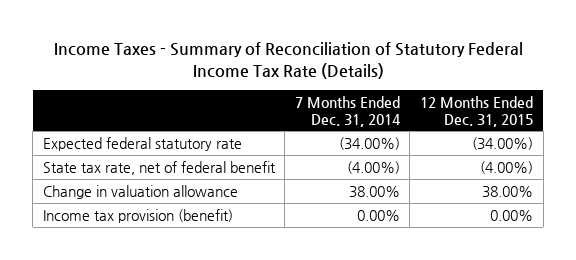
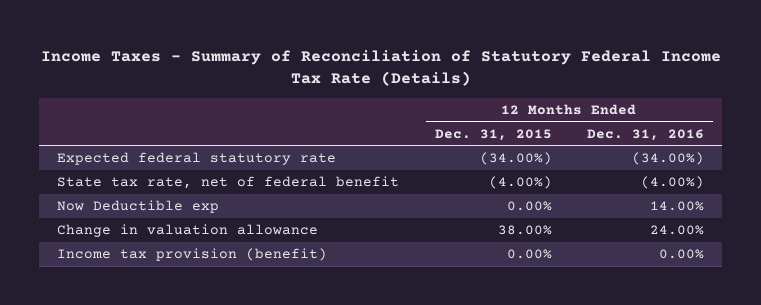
- | 7 Months Ended Dec. 31, 2014 | 12 Months Ended Dec. 31, 2015
+ | 12 Months Ended Dec. 31, 2015 | 12 Months Ended Dec. 31, 2016
+ Now Deductible exp | 0.00% | 14.00%

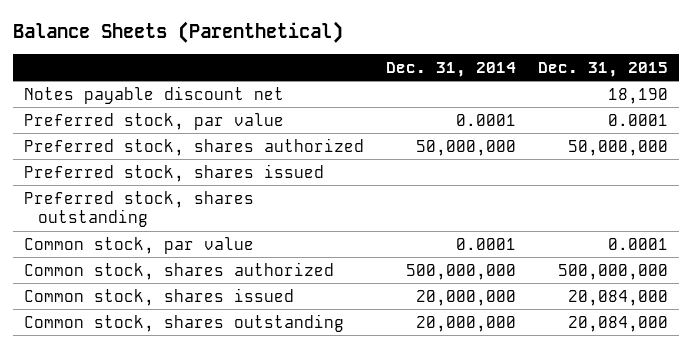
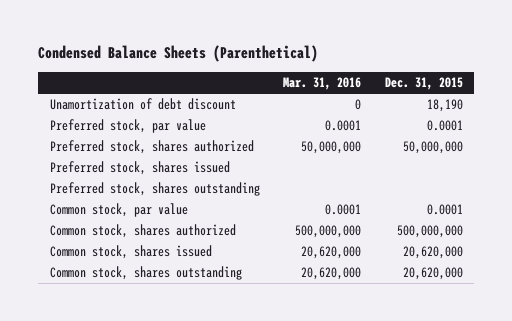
- Balance Sheets (Parenthetical)
+ Condensed Balance Sheets (Parenthetical)
- | Dec. 31, 2014 | Dec. 31, 2015
+ | Mar. 31, 2016 | Dec. 31, 2015
- Notes payable discount net | | 18,190
+ Unamortization of debt discount | 0 | 18,190
- Common stock, shares issued | 20,000,000 | 20,084,000
- Common stock, shares outstanding | 20,000,000 | 20,084,000
+ Common stock, shares issued | 20,620,000 | 20,620,000
+ Common stock, shares outstanding | 20,620,000 | 20,620,000

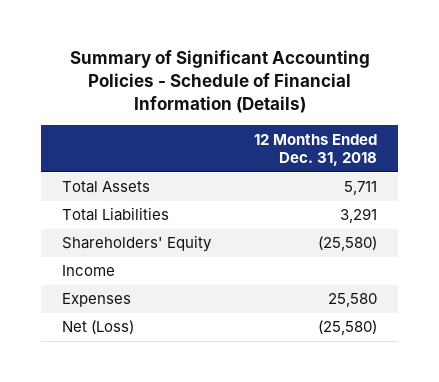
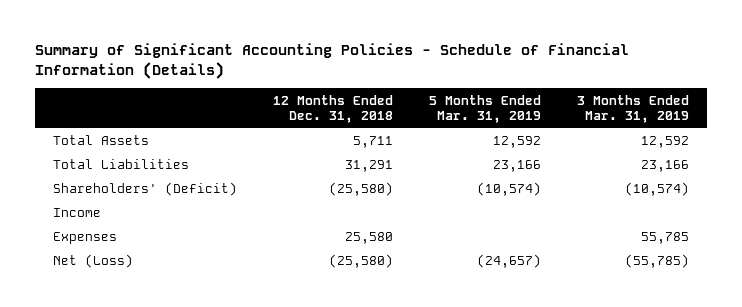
- | 12 Months Ended Dec. 31, 2018
+ | 12 Months Ended Dec. 31, 2018 | 5 Months Ended Mar. 31, 2019 | 3 Months Ended Mar. 31, 2019
- Total Liabilities | 3,291
- Shareholders' Equity | (25,580)
+ Total Liabilities | 31,291 | 23,166 | 23,166
+ Shareholders' (Deficit) | (25,580) | (10,574) | (10,574)

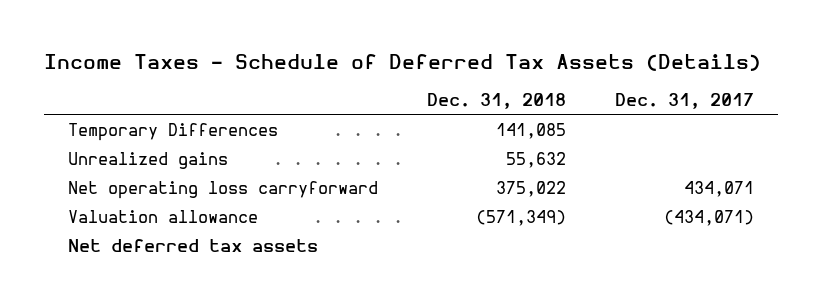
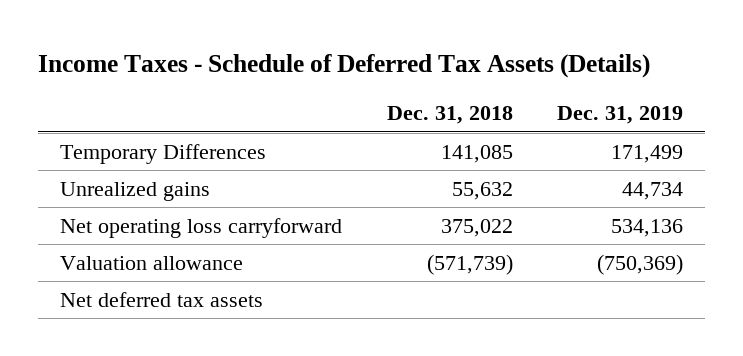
- | Dec. 31, 2018 | Dec. 31, 2017
+ | Dec. 31, 2018 | Dec. 31, 2019
- Valuation allowance | (571,349) | (434,071)
+ Valuation allowance | (571,739) | (750,369)

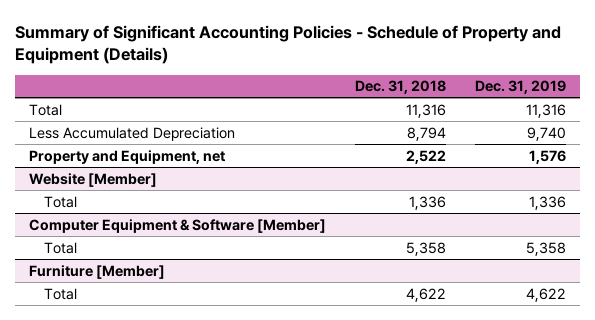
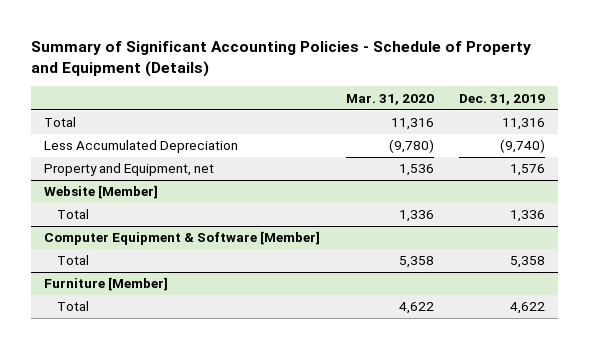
- | Dec. 31, 2018 | Dec. 31, 2019
+ | Mar. 31, 2020 | Dec. 31, 2019
- Less Accumulated Depreciation | 8,794 | 9,740
+ Less Accumulated Depreciation | (9,780) | (9,740)

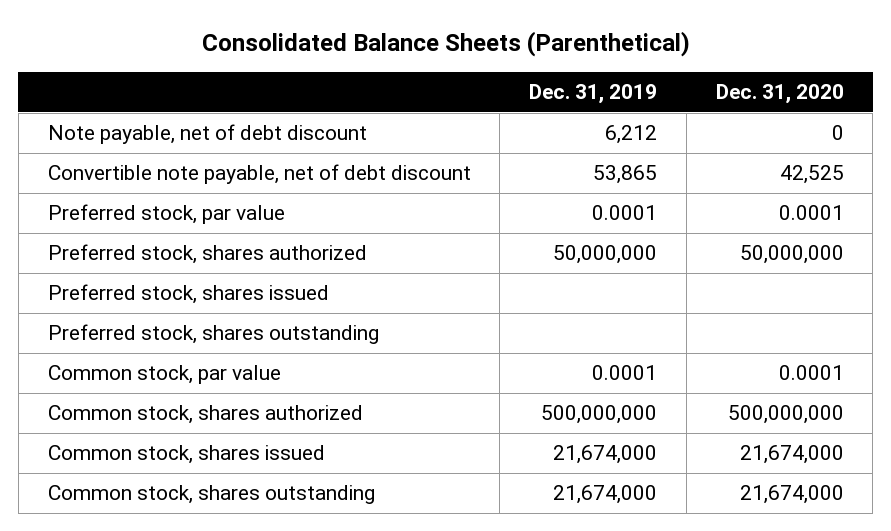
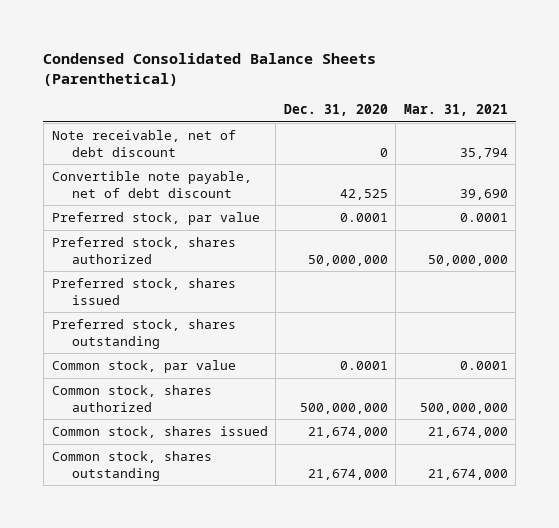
- Consolidated Balance Sheets (Parenthetical)
+ Condensed Consolidated Balance Sheets (Parenthetical)
- | Dec. 31, 2019 | Dec. 31, 2020
+ | Dec. 31, 2020 | Mar. 31, 2021
- Note payable, net of debt discount | 6,212 | 0
+ Note receivable, net of debt discount | 0 | 35,794

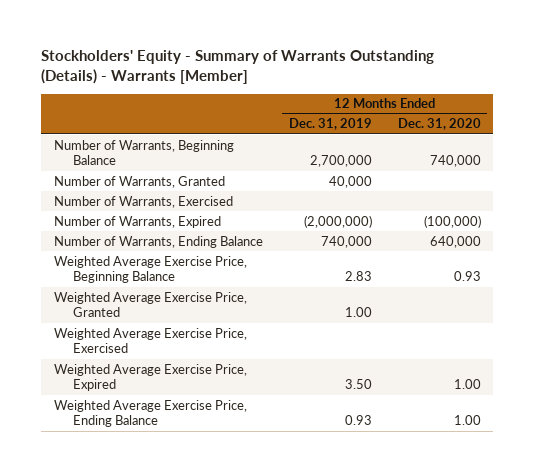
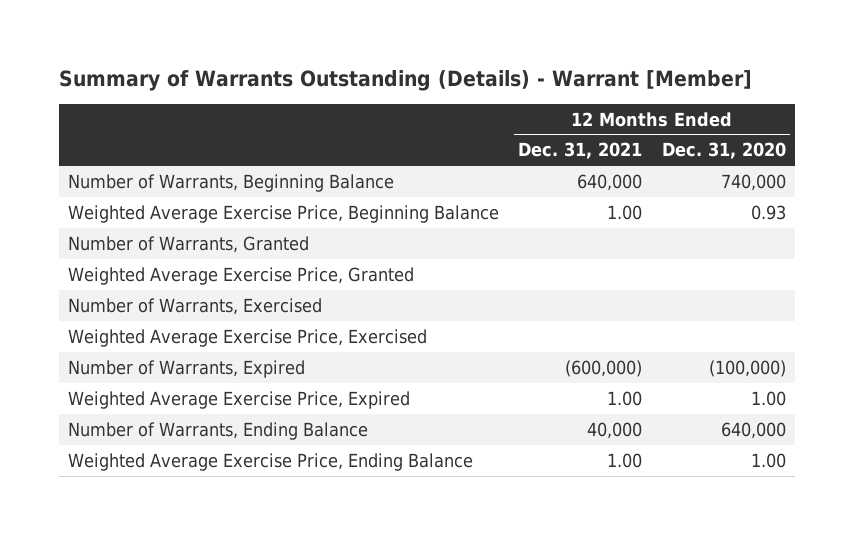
- Stockholders' Equity - Summary of Warrants Outstanding (Details) - Warrants [Member]
+ Summary of Warrants Outstanding (Details) - Warrant [Member]
- | 12 Months Ended Dec. 31, 2019 | 12 Months Ended Dec. 31, 2020
+ | 12 Months Ended Dec. 31, 2021 | 12 Months Ended Dec. 31, 2020
moved down: Number of Warrants, Granted
moved down: Number of Warrants, Exercised
moved down: Number of Warrants, Expired | (600,000) | (100,000)
moved down: Number of Warrants, Ending Balance | 40,000 | 640,000

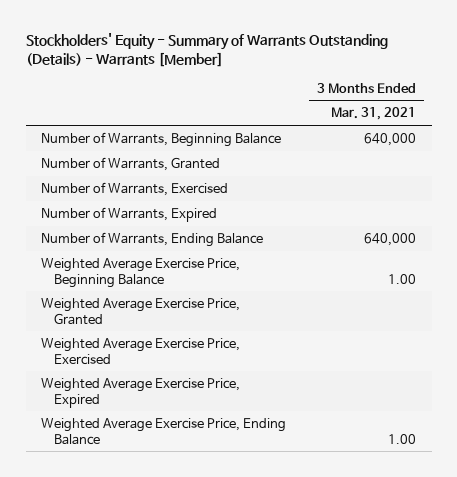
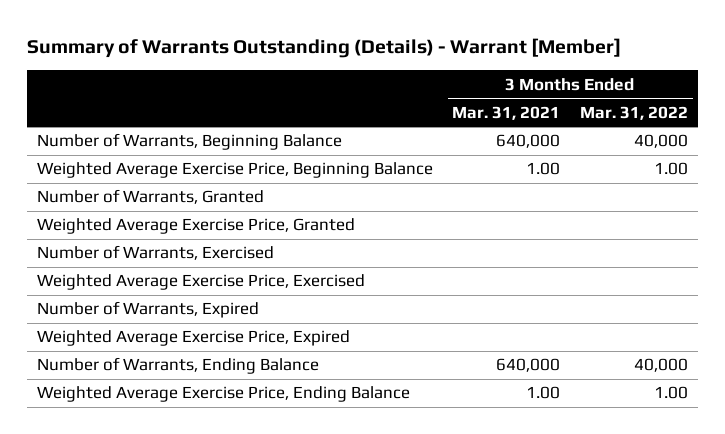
- Stockholders' Equity - Summary of Warrants Outstanding (Details) - Warrants [Member]
+ Summary of Warrants Outstanding (Details) - Warrant [Member]
- | 3 Months Ended Mar. 31, 2021
+ | 3 Months Ended Mar. 31, 2021 | 3 Months Ended Mar. 31, 2022
moved down: Number of Warrants, Granted
moved down: Number of Warrants, Exercised
moved down: Number of Warrants, Expired
moved down: Number of Warrants, Ending Balance | 640,000 | 40,000

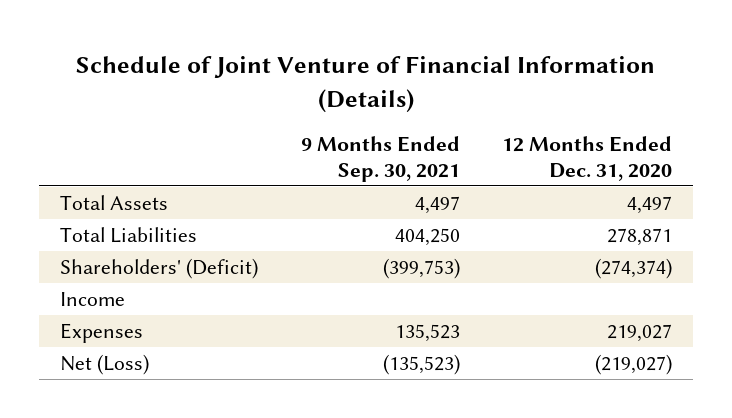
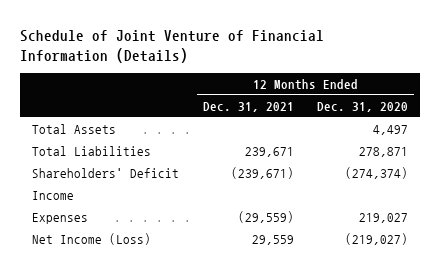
- | 9 Months Ended Sep. 30, 2021 | 12 Months Ended Dec. 31, 2020
+ | 12 Months Ended Dec. 31, 2021 | 12 Months Ended Dec. 31, 2020
- Shareholders' (Deficit) | (399,753) | (274,374)
+ Shareholders' Deficit | (239,671) | (274,374)
- Net (Loss) | (135,523) | (219,027)
+ Net Income (Loss) | 29,559 | (219,027)

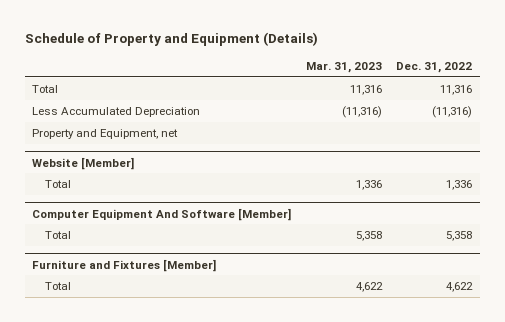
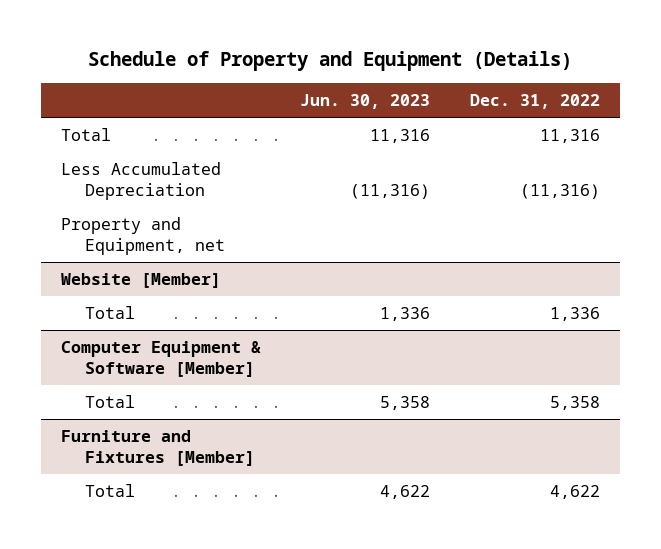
- | Mar. 31, 2023 | Dec. 31, 2022
+ | Jun. 30, 2023 | Dec. 31, 2022
- Computer Equipment And Software [Member]
+ Computer Equipment & Software [Member]

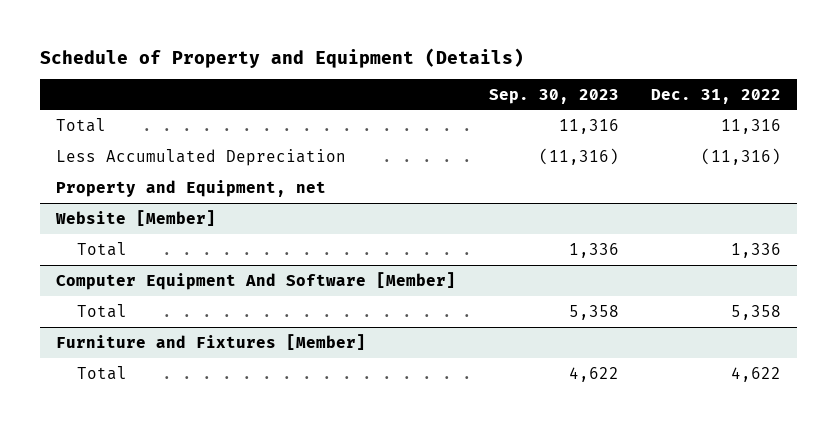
- | Jun. 30, 2023 | Dec. 31, 2022
+ | Sep. 30, 2023 | Dec. 31, 2022
- Computer Equipment & Software [Member]
+ Computer Equipment And Software [Member]

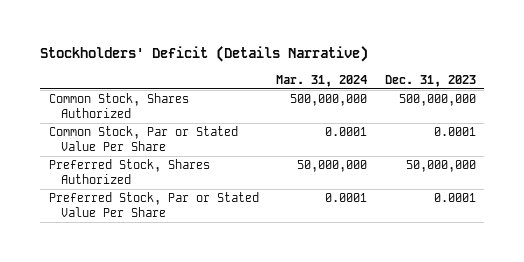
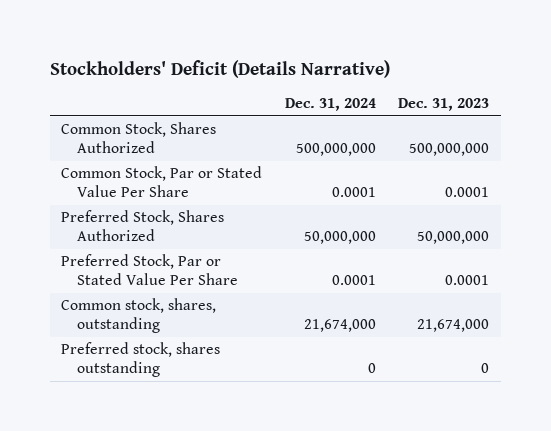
- | Mar. 31, 2024 | Dec. 31, 2023
+ | Dec. 31, 2024 | Dec. 31, 2023
+ Common stock, shares, outstanding | 21,674,000 | 21,674,000
+ Preferred stock, shares outstanding | 0 | 0

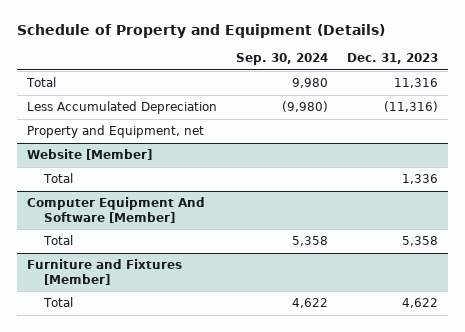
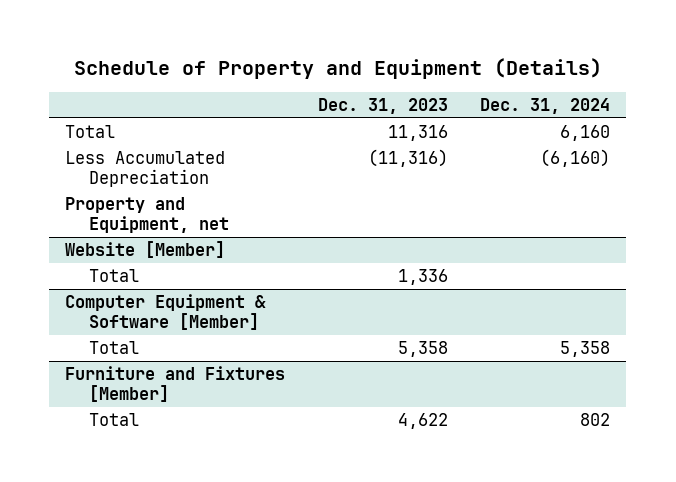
- | Sep. 30, 2024 | Dec. 31, 2023
+ | Dec. 31, 2023 | Dec. 31, 2024
- Computer Equipment And Software [Member]
+ Computer Equipment & Software [Member]

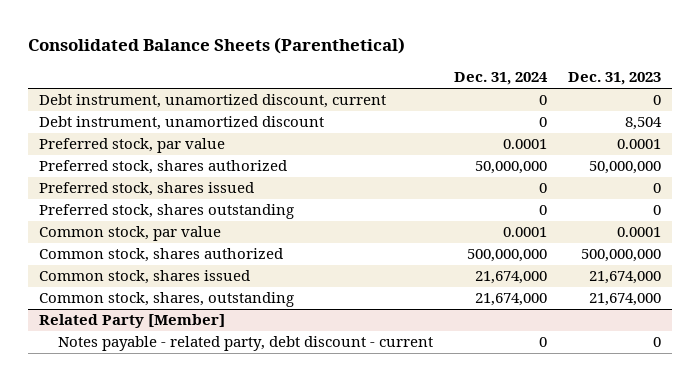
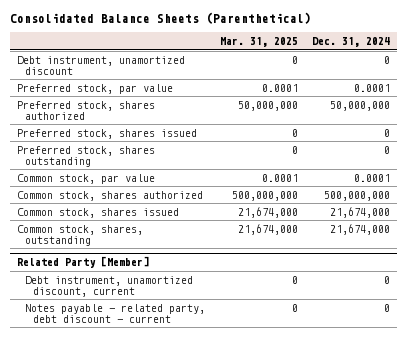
- | Dec. 31, 2024 | Dec. 31, 2023
+ | Mar. 31, 2025 | Dec. 31, 2024
- Debt instrument, unamortized discount, current | 0 | 0
@ Related Party [Member]
+ Debt instrument, unamortized discount, current | 0 | 0

